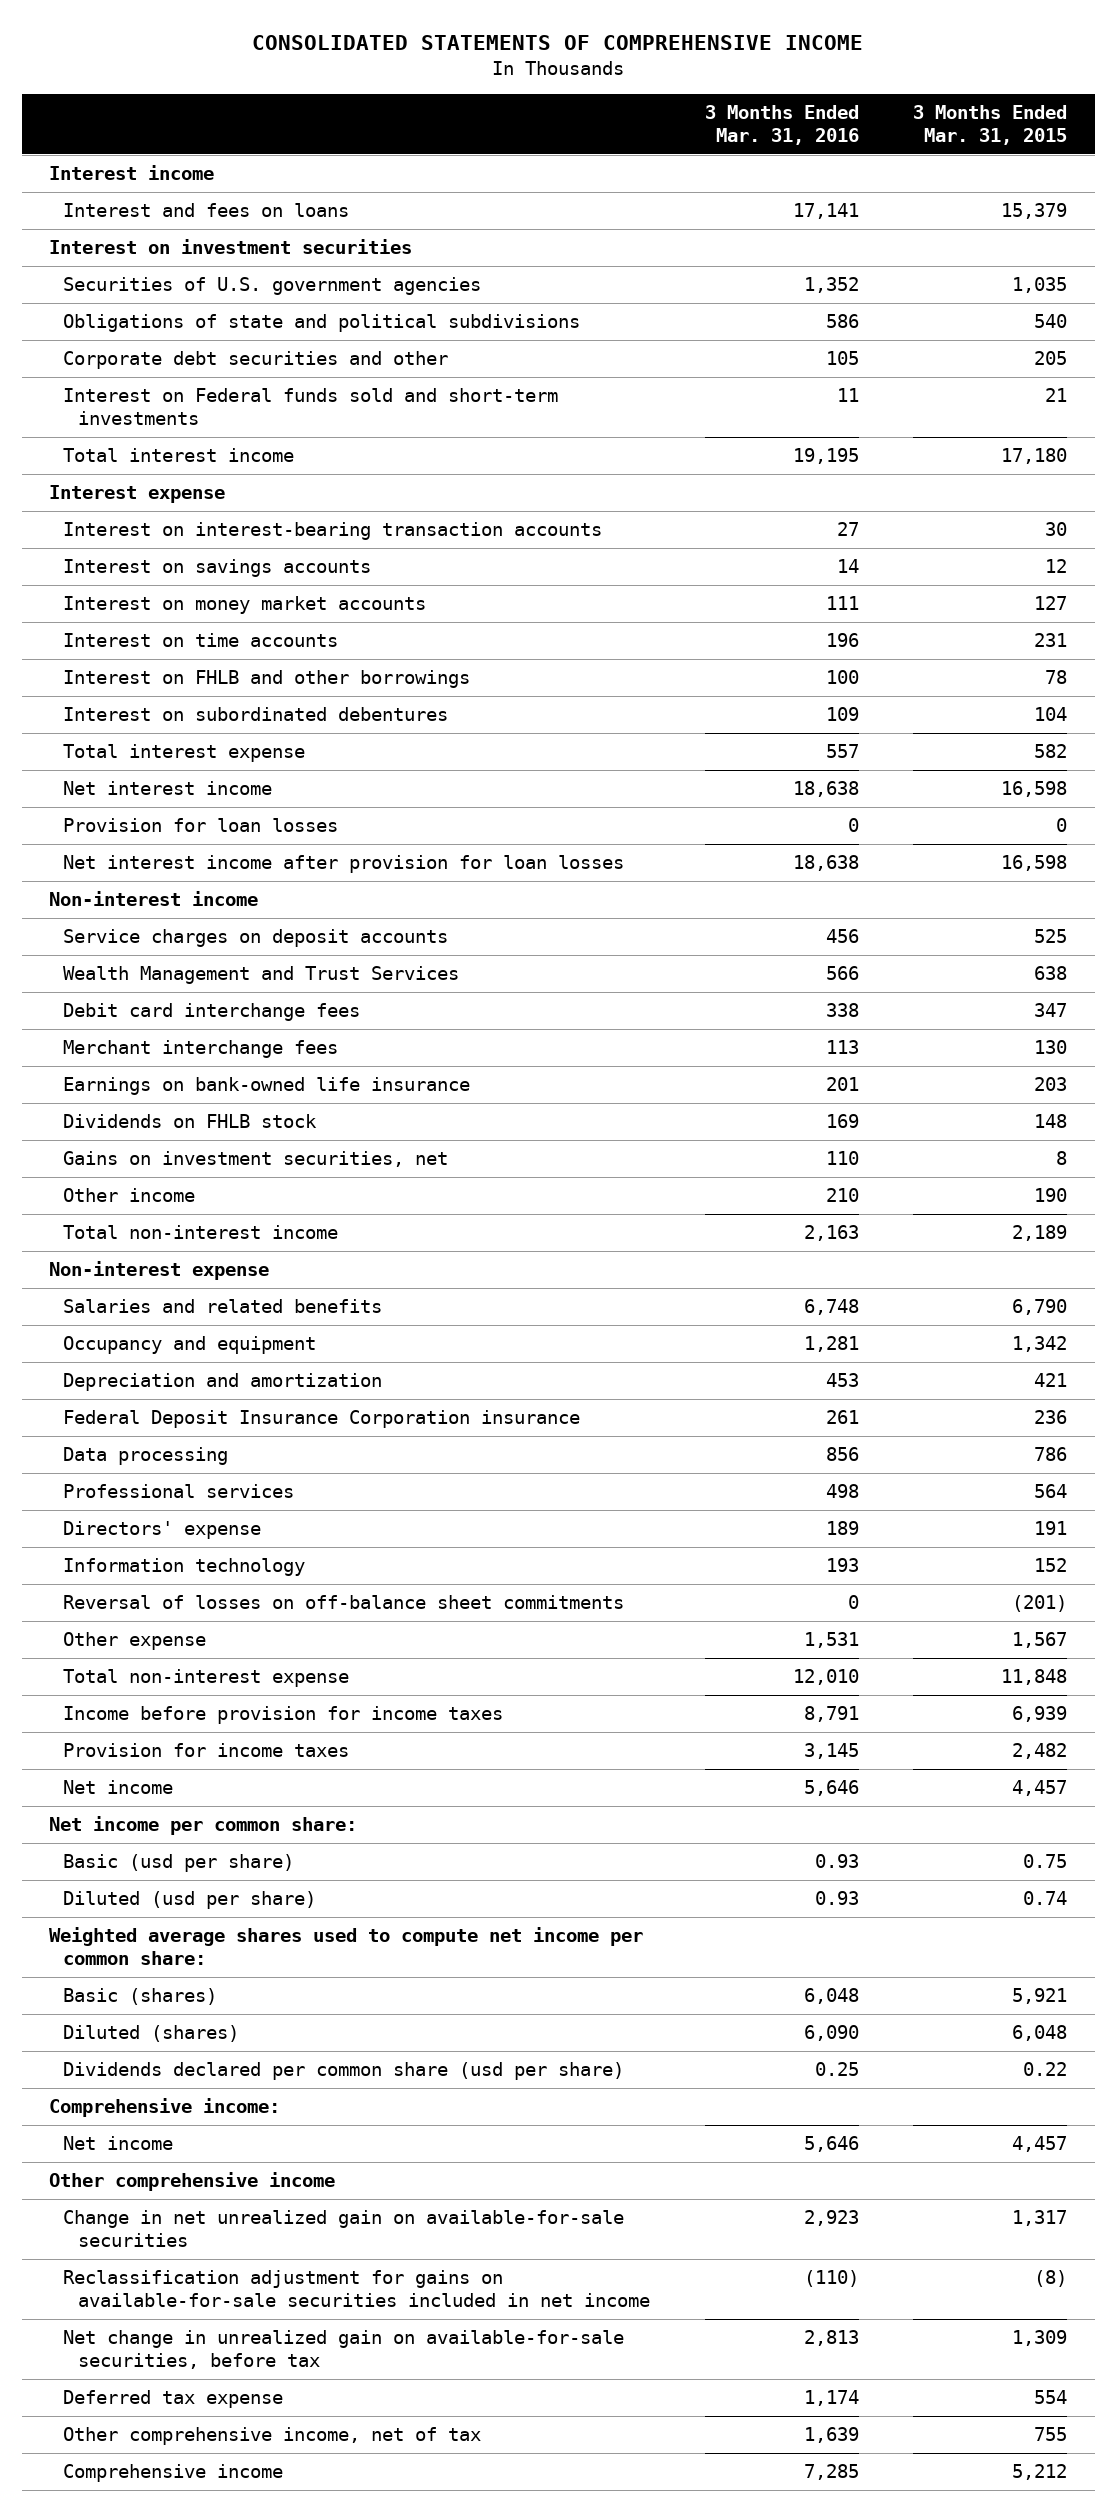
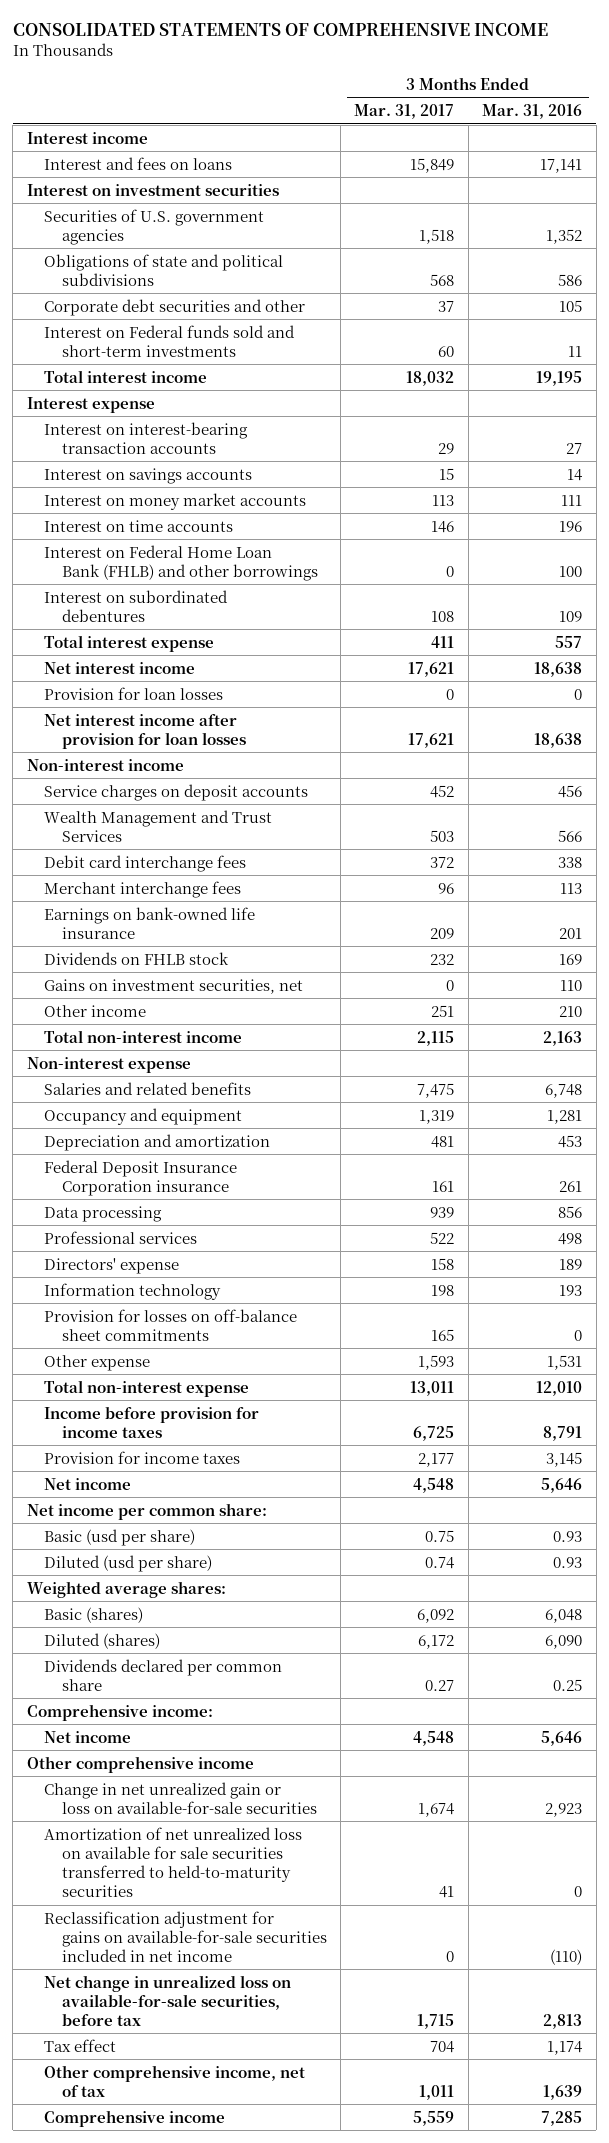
- | 3 Months Ended Mar. 31, 2016 | 3 Months Ended Mar. 31, 2015
+ | 3 Months Ended Mar. 31, 2017 | 3 Months Ended Mar. 31, 2016
- Interest on FHLB and other borrowings | 100 | 78
+ Interest on Federal Home Loan Bank (FHLB) and other borrowings | 0 | 100
- Reversal of losses on off-balance sheet commitments | 0 | (201)
+ Provision for losses on off-balance sheet commitments | 165 | 0
- Weighted average shares used to compute net income per common share:
+ Weighted average shares:
- Dividends declared per common share (usd per share) | 0.25 | 0.22
+ Dividends declared per common share | 0.27 | 0.25
- Change in net unrealized gain on available-for-sale securities | 2,923 | 1,317
+ Change in net unrealized gain or loss on available-for-sale securities | 1,674 | 2,923
+ Amortization of net unrealized loss on available for sale securities transferred to held-to-maturity securities | 41 | 0
- Net change in unrealized gain on available-for-sale securities, before tax | 2,813 | 1,309
- Deferred tax expense | 1,174 | 554
+ Net change in unrealized loss on available-for-sale securities, before tax | 1,715 | 2,813
+ Tax effect | 704 | 1,174

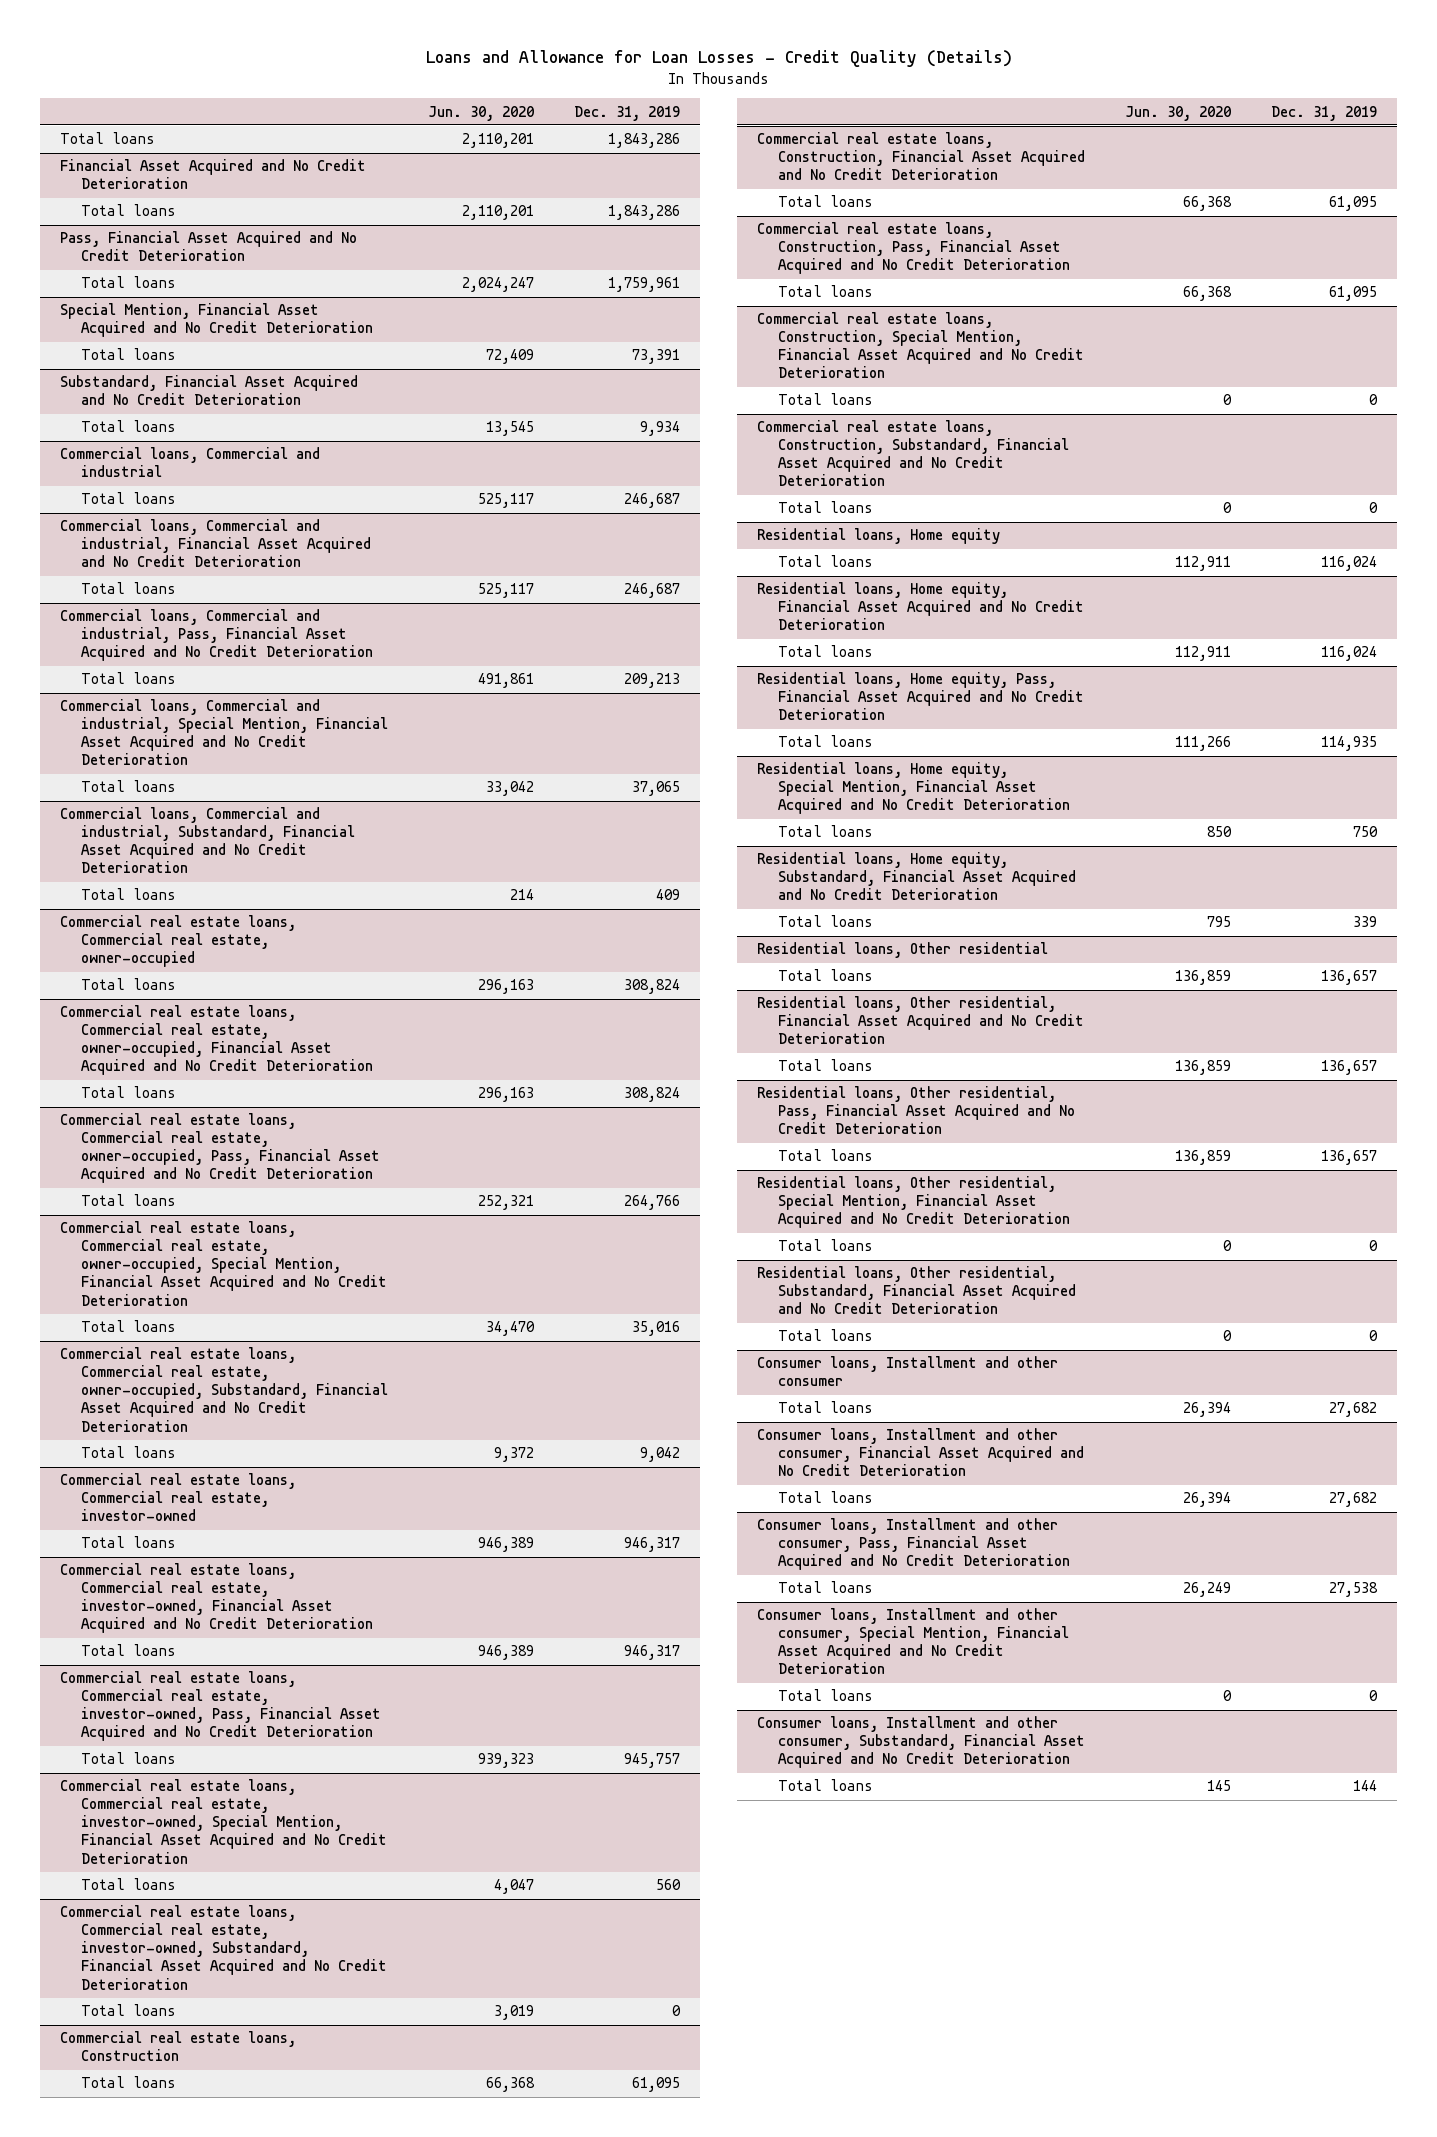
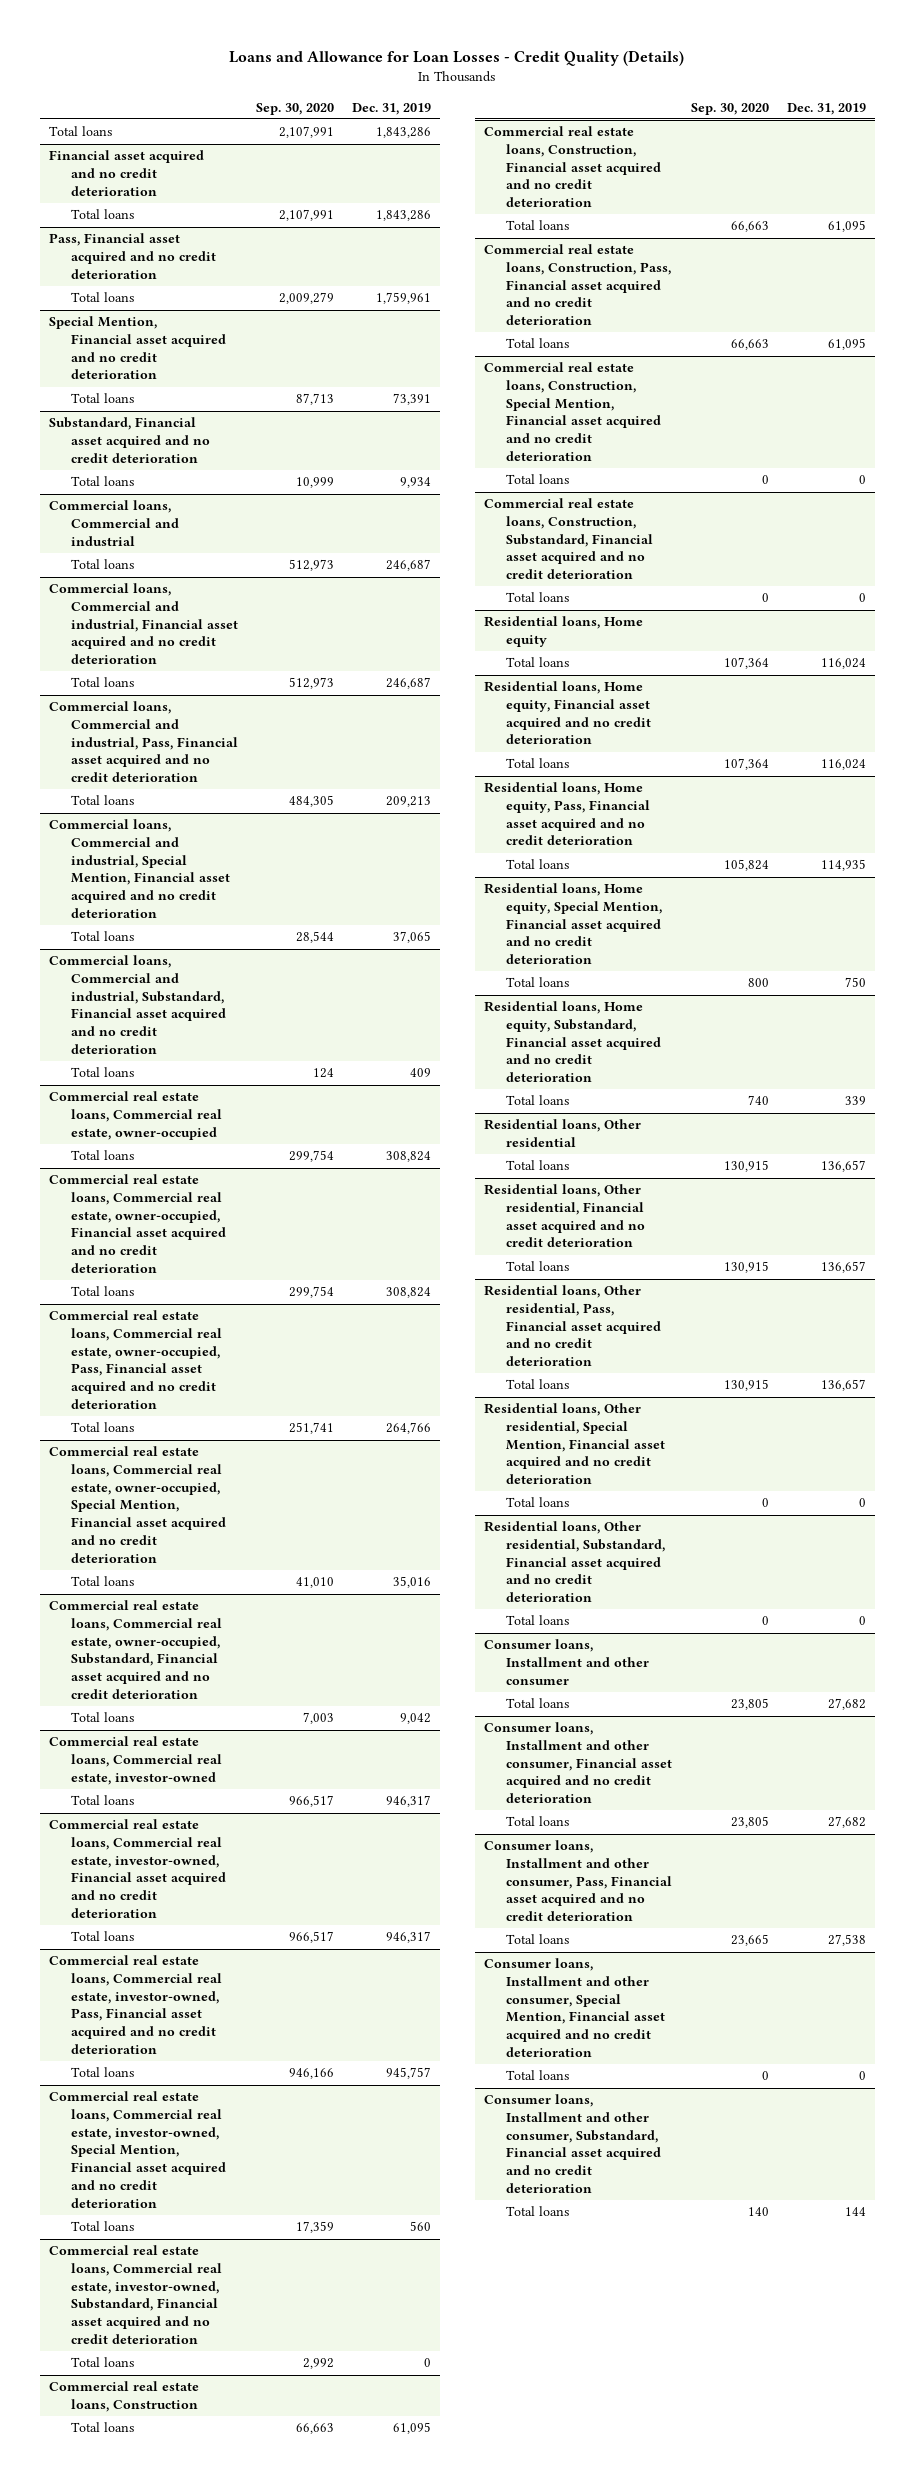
- | Jun. 30, 2020 | Dec. 31, 2019
+ | Sep. 30, 2020 | Dec. 31, 2019
- Financial Asset Acquired and No Credit Deterioration
+ Financial asset acquired and no credit deterioration
- Pass, Financial Asset Acquired and No Credit Deterioration
+ Pass, Financial asset acquired and no credit deterioration
- Special Mention, Financial Asset Acquired and No Credit Deterioration
+ Special Mention, Financial asset acquired and no credit deterioration
- Substandard, Financial Asset Acquired and No Credit Deterioration
+ Substandard, Financial asset acquired and no credit deterioration
- Commercial loans, Commercial and industrial, Financial Asset Acquired and No Credit Deterioration
+ Commercial loans, Commercial and industrial, Financial asset acquired and no credit deterioration
- Commercial loans, Commercial and industrial, Pass, Financial Asset Acquired and No Credit Deterioration
+ Commercial loans, Commercial and industrial, Pass, Financial asset acquired and no credit deterioration
- Commercial loans, Commercial and industrial, Special Mention, Financial Asset Acquired and No Credit Deterioration
+ Commercial loans, Commercial and industrial, Special Mention, Financial asset acquired and no credit deterioration
- Commercial loans, Commercial and industrial, Substandard, Financial Asset Acquired and No Credit Deterioration
+ Commercial loans, Commercial and industrial, Substandard, Financial asset acquired and no credit deterioration
- Commercial real estate loans, Commercial real estate, owner-occupied, Financial Asset Acquired and No Credit Deterioration
+ Commercial real estate loans, Commercial real estate, owner-occupied, Financial asset acquired and no credit deterioration
- Commercial real estate loans, Commercial real estate, owner-occupied, Pass, Financial Asset Acquired and No Credit Deterioration
+ Commercial real estate loans, Commercial real estate, owner-occupied, Pass, Financial asset acquired and no credit deterioration
- Commercial real estate loans, Commercial real estate, owner-occupied, Special Mention, Financial Asset Acquired and No Credit Deterioration
+ Commercial real estate loans, Commercial real estate, owner-occupied, Special Mention, Financial asset acquired and no credit deterioration
- Commercial real estate loans, Commercial real estate, owner-occupied, Substandard, Financial Asset Acquired and No Credit Deterioration
+ Commercial real estate loans, Commercial real estate, owner-occupied, Substandard, Financial asset acquired and no credit deterioration
- Commercial real estate loans, Commercial real estate, investor-owned, Financial Asset Acquired and No Credit Deterioration
+ Commercial real estate loans, Commercial real estate, investor-owned, Financial asset acquired and no credit deterioration
- Commercial real estate loans, Commercial real estate, investor-owned, Pass, Financial Asset Acquired and No Credit Deterioration
+ Commercial real estate loans, Commercial real estate, investor-owned, Pass, Financial asset acquired and no credit deterioration
- Commercial real estate loans, Commercial real estate, investor-owned, Special Mention, Financial Asset Acquired and No Credit Deterioration
+ Commercial real estate loans, Commercial real estate, investor-owned, Special Mention, Financial asset acquired and no credit deterioration
- Commercial real estate loans, Commercial real estate, investor-owned, Substandard, Financial Asset Acquired and No Credit Deterioration
+ Commercial real estate loans, Commercial real estate, investor-owned, Substandard, Financial asset acquired and no credit deterioration
- Commercial real estate loans, Construction, Financial Asset Acquired and No Credit Deterioration
+ Commercial real estate loans, Construction, Financial asset acquired and no credit deterioration
- Commercial real estate loans, Construction, Pass, Financial Asset Acquired and No Credit Deterioration
+ Commercial real estate loans, Construction, Pass, Financial asset acquired and no credit deterioration
- Commercial real estate loans, Construction, Special Mention, Financial Asset Acquired and No Credit Deterioration
+ Commercial real estate loans, Construction, Special Mention, Financial asset acquired and no credit deterioration
- Commercial real estate loans, Construction, Substandard, Financial Asset Acquired and No Credit Deterioration
+ Commercial real estate loans, Construction, Substandard, Financial asset acquired and no credit deterioration
- Residential loans, Home equity, Financial Asset Acquired and No Credit Deterioration
+ Residential loans, Home equity, Financial asset acquired and no credit deterioration
- Residential loans, Home equity, Pass, Financial Asset Acquired and No Credit Deterioration
+ Residential loans, Home equity, Pass, Financial asset acquired and no credit deterioration
- Residential loans, Home equity, Special Mention, Financial Asset Acquired and No Credit Deterioration
+ Residential loans, Home equity, Special Mention, Financial asset acquired and no credit deterioration
- Residential loans, Home equity, Substandard, Financial Asset Acquired and No Credit Deterioration
+ Residential loans, Home equity, Substandard, Financial asset acquired and no credit deterioration
- Residential loans, Other residential, Financial Asset Acquired and No Credit Deterioration
+ Residential loans, Other residential, Financial asset acquired and no credit deterioration
- Residential loans, Other residential, Pass, Financial Asset Acquired and No Credit Deterioration
+ Residential loans, Other residential, Pass, Financial asset acquired and no credit deterioration
- Residential loans, Other residential, Special Mention, Financial Asset Acquired and No Credit Deterioration
+ Residential loans, Other residential, Special Mention, Financial asset acquired and no credit deterioration
- Residential loans, Other residential, Substandard, Financial Asset Acquired and No Credit Deterioration
+ Residential loans, Other residential, Substandard, Financial asset acquired and no credit deterioration
- Consumer loans, Installment and other consumer, Financial Asset Acquired and No Credit Deterioration
+ Consumer loans, Installment and other consumer, Financial asset acquired and no credit deterioration
- Consumer loans, Installment and other consumer, Pass, Financial Asset Acquired and No Credit Deterioration
+ Consumer loans, Installment and other consumer, Pass, Financial asset acquired and no credit deterioration
- Consumer loans, Installment and other consumer, Special Mention, Financial Asset Acquired and No Credit Deterioration
+ Consumer loans, Installment and other consumer, Special Mention, Financial asset acquired and no credit deterioration
- Consumer loans, Installment and other consumer, Substandard, Financial Asset Acquired and No Credit Deterioration
+ Consumer loans, Installment and other consumer, Substandard, Financial asset acquired and no credit deterioration

